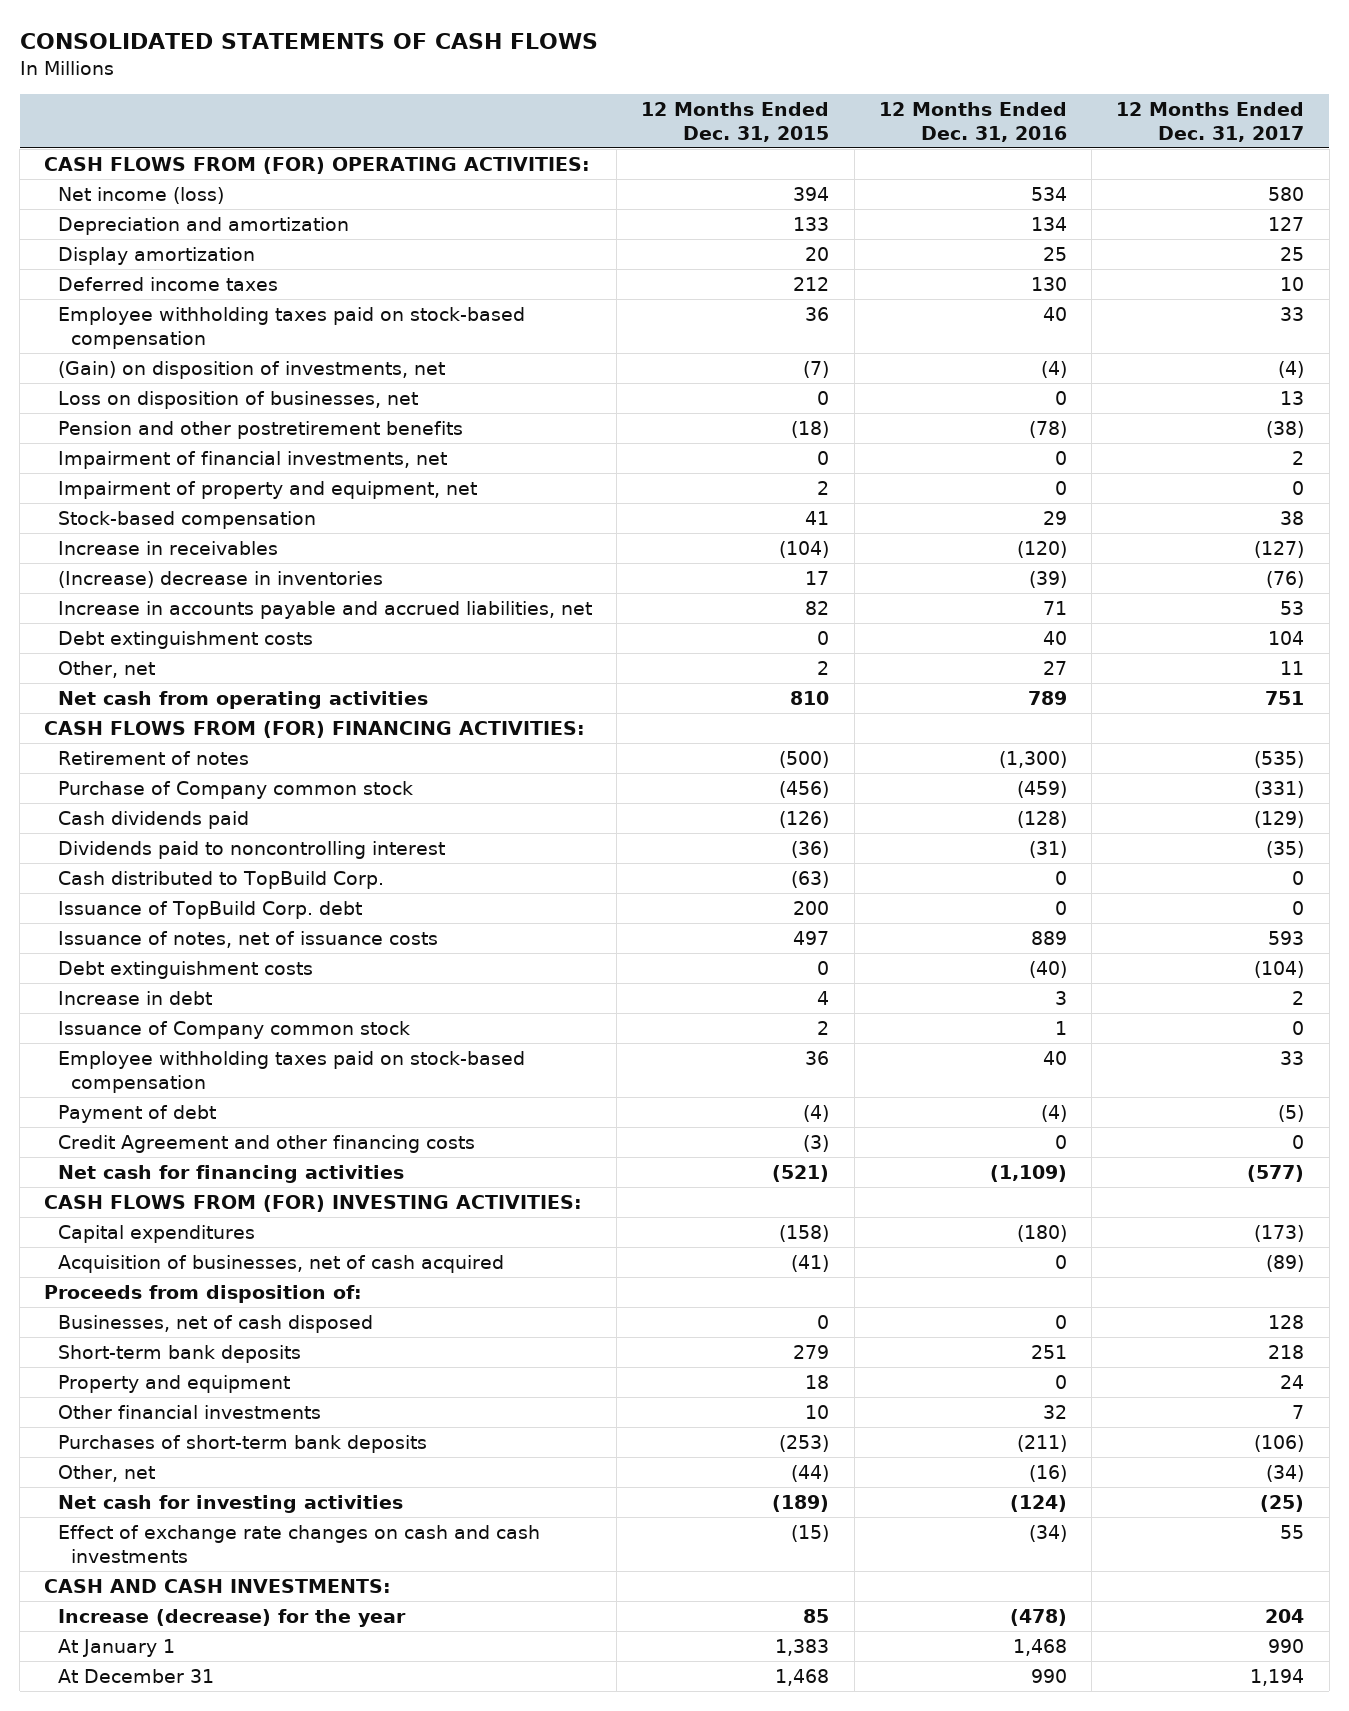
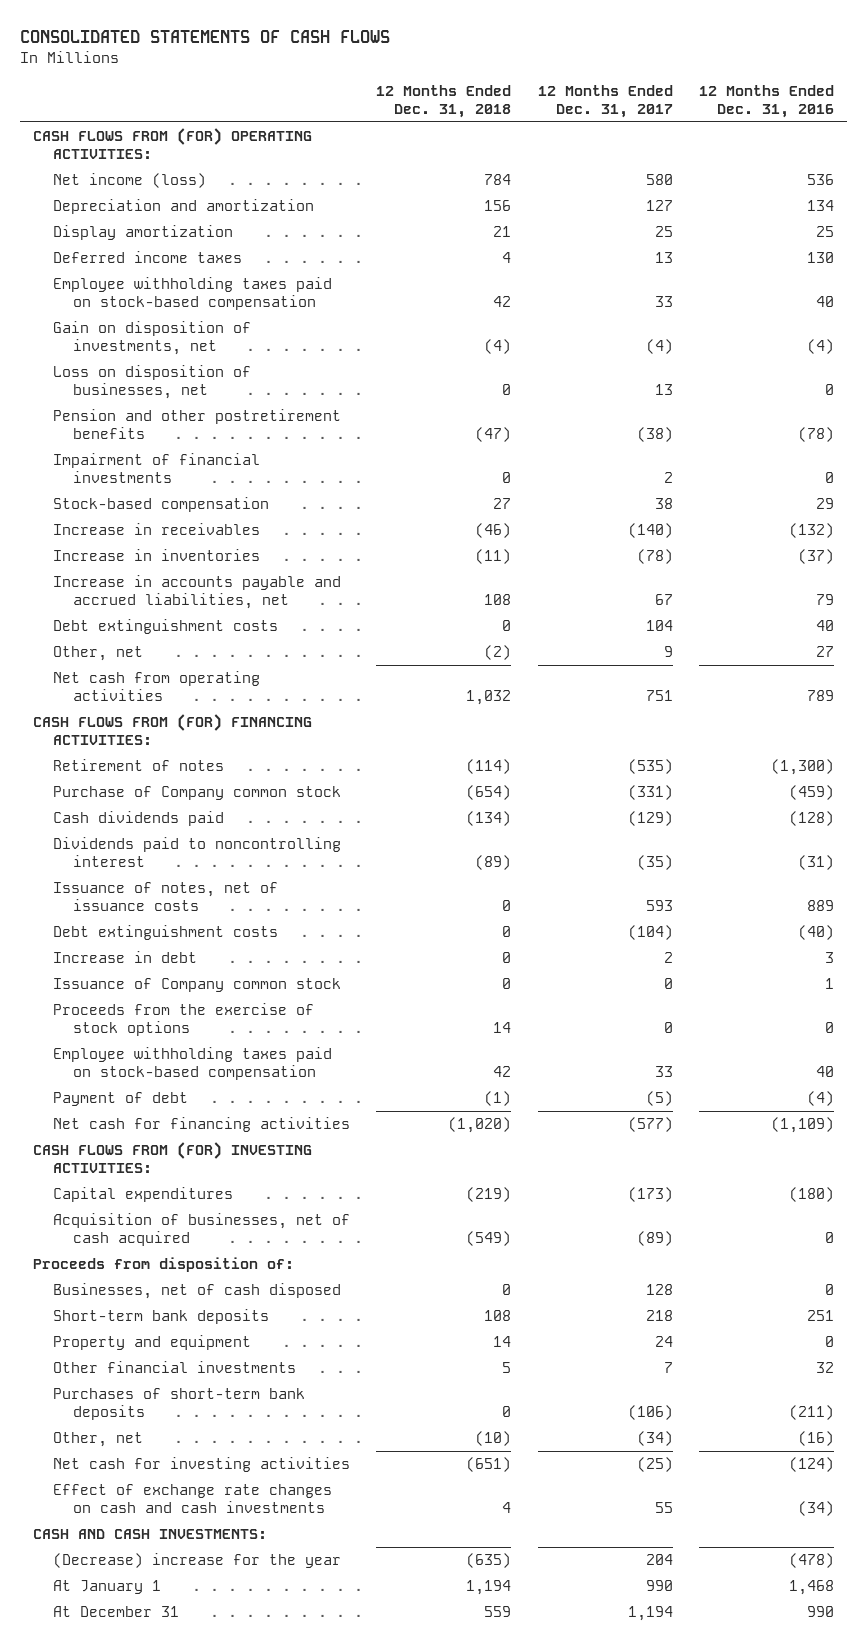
- | 12 Months Ended Dec. 31, 2015 | 12 Months Ended Dec. 31, 2016 | 12 Months Ended Dec. 31, 2017
+ | 12 Months Ended Dec. 31, 2018 | 12 Months Ended Dec. 31, 2017 | 12 Months Ended Dec. 31, 2016
- Net income (loss) | 394 | 534 | 580
+ Net income (loss) | 784 | 580 | 536
- Deferred income taxes | 212 | 130 | 10
+ Deferred income taxes | 4 | 13 | 130
- (Gain) on disposition of investments, net | (7) | (4) | (4)
+ Gain on disposition of investments, net | (4) | (4) | (4)
- Impairment of financial investments, net | 0 | 0 | 2
- Impairment of property and equipment, net | 2 | 0 | 0
+ Impairment of financial investments | 0 | 2 | 0
- Increase in receivables | (104) | (120) | (127)
- (Increase) decrease in inventories | 17 | (39) | (76)
- Increase in accounts payable and accrued liabilities, net | 82 | 71 | 53
+ Increase in receivables | (46) | (140) | (132)
+ Increase in inventories | (11) | (78) | (37)
+ Increase in accounts payable and accrued liabilities, net | 108 | 67 | 79
- Other, net | 2 | 27 | 11
+ Other, net | (2) | 9 | 27
- Cash distributed to TopBuild Corp. | (63) | 0 | 0
- Issuance of TopBuild Corp. debt | 200 | 0 | 0
+ Proceeds from the exercise of stock options | 14 | 0 | 0
- Credit Agreement and other financing costs | (3) | 0 | 0
- Increase (decrease) for the year | 85 | (478) | 204
+ (Decrease) increase for the year | (635) | 204 | (478)

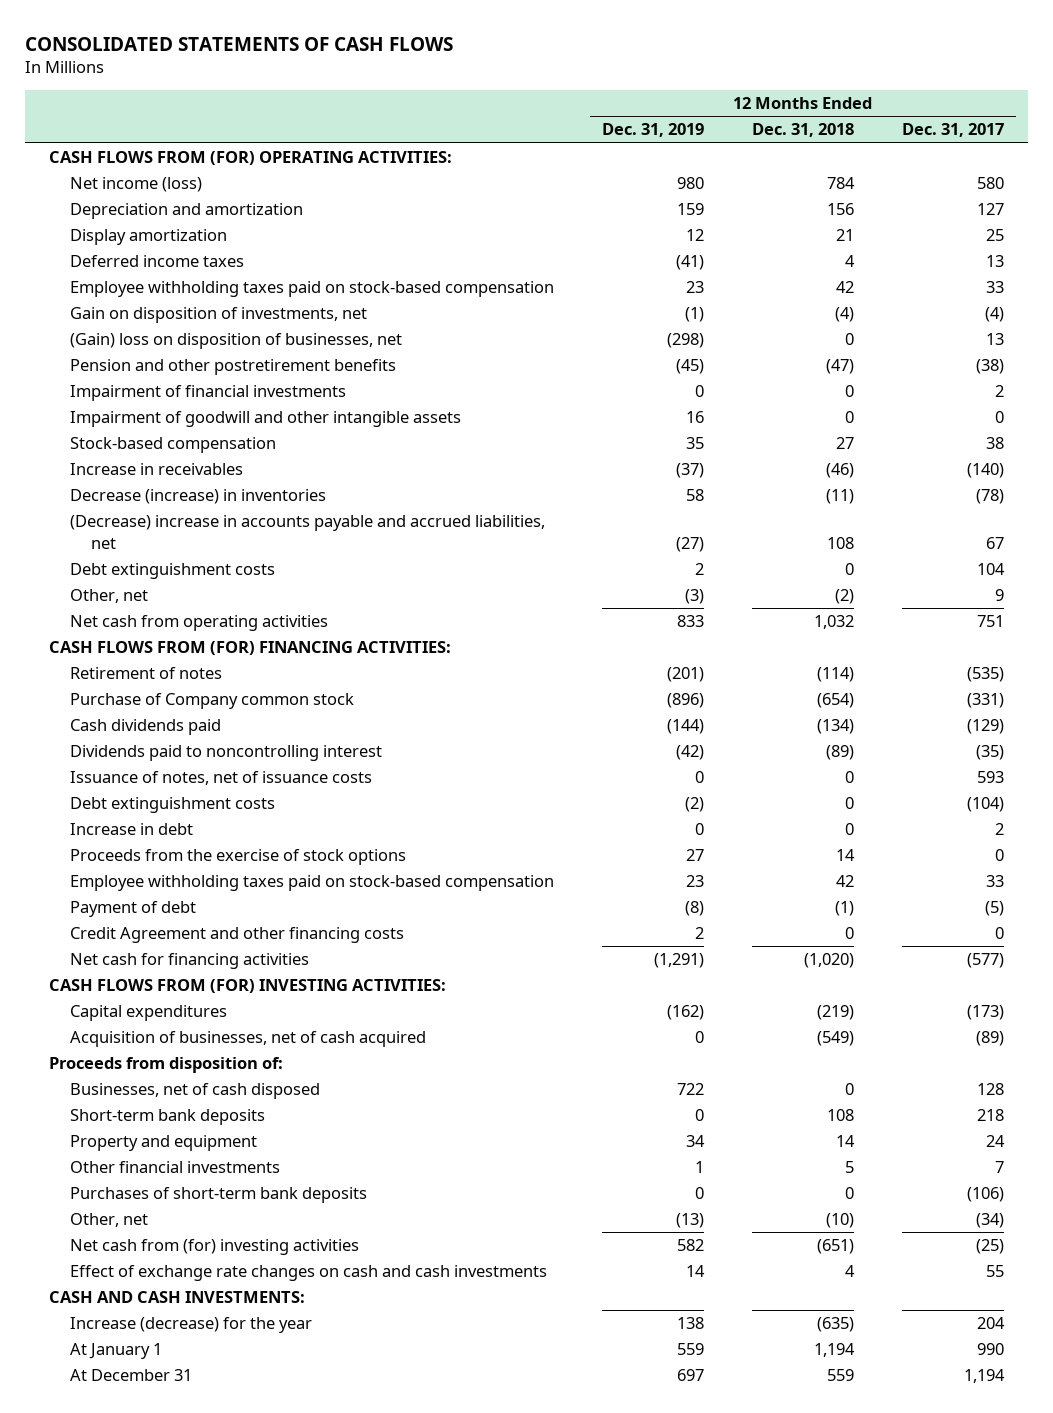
- | 12 Months Ended Dec. 31, 2018 | 12 Months Ended Dec. 31, 2017 | 12 Months Ended Dec. 31, 2016
+ | 12 Months Ended Dec. 31, 2019 | 12 Months Ended Dec. 31, 2018 | 12 Months Ended Dec. 31, 2017
- Loss on disposition of businesses, net | 0 | 13 | 0
+ (Gain) loss on disposition of businesses, net | (298) | 0 | 13
+ Impairment of goodwill and other intangible assets | 16 | 0 | 0
- Increase in inventories | (11) | (78) | (37)
- Increase in accounts payable and accrued liabilities, net | 108 | 67 | 79
+ Decrease (increase) in inventories | 58 | (11) | (78)
+ (Decrease) increase in accounts payable and accrued liabilities, net | (27) | 108 | 67
- Issuance of Company common stock | 0 | 0 | 1
+ Credit Agreement and other financing costs | 2 | 0 | 0
- Net cash for investing activities | (651) | (25) | (124)
+ Net cash from (for) investing activities | 582 | (651) | (25)
- (Decrease) increase for the year | (635) | 204 | (478)
+ Increase (decrease) for the year | 138 | (635) | 204

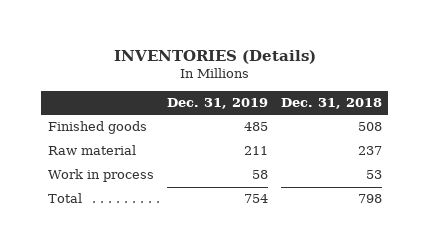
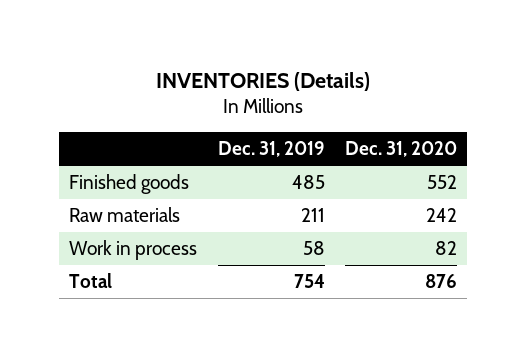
- | Dec. 31, 2019 | Dec. 31, 2018
+ | Dec. 31, 2019 | Dec. 31, 2020
- Raw material | 211 | 237
+ Raw materials | 211 | 242

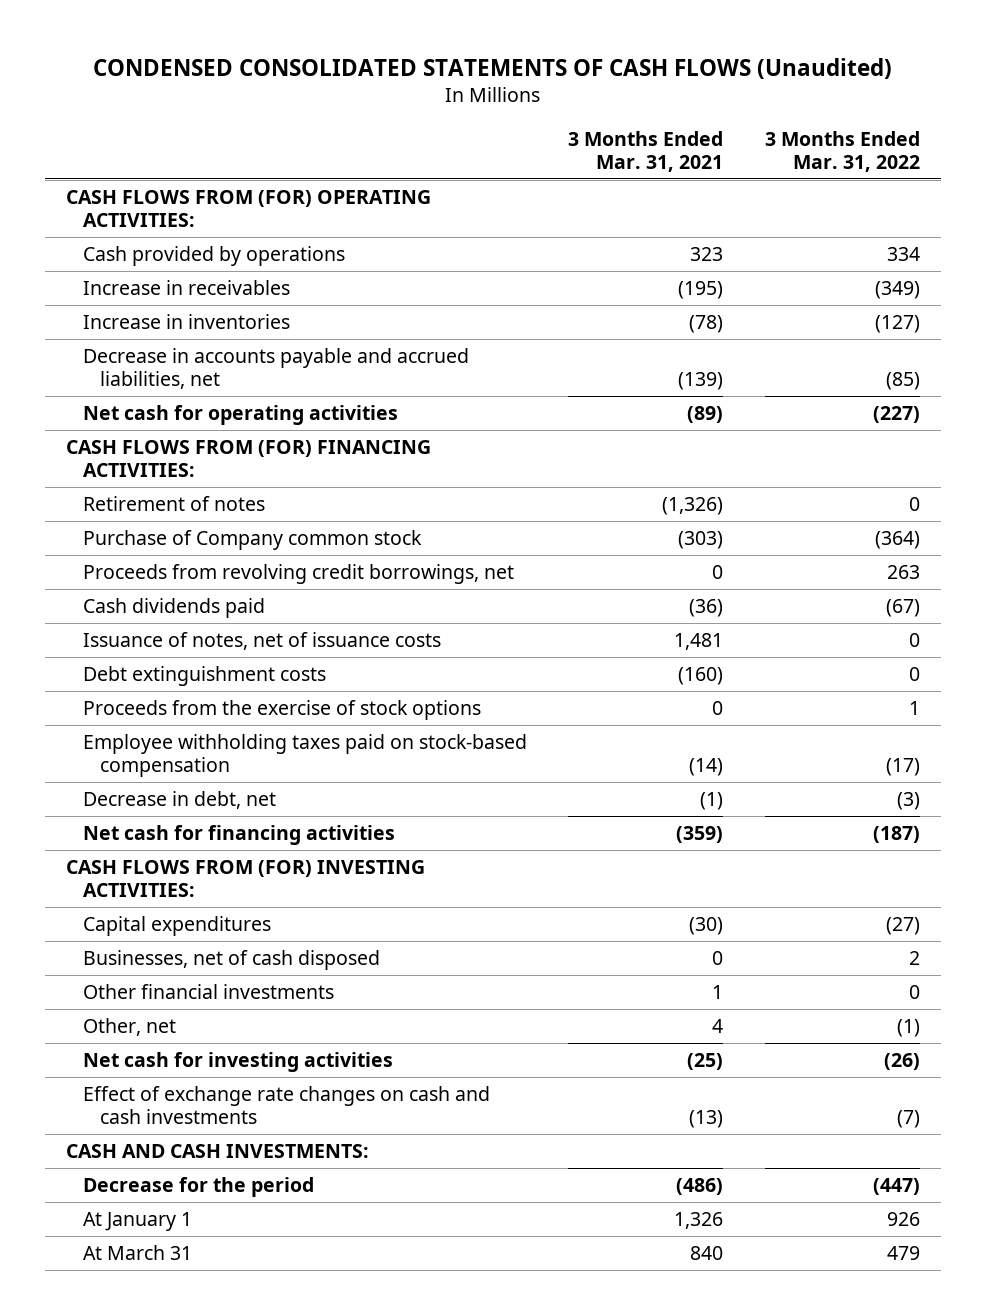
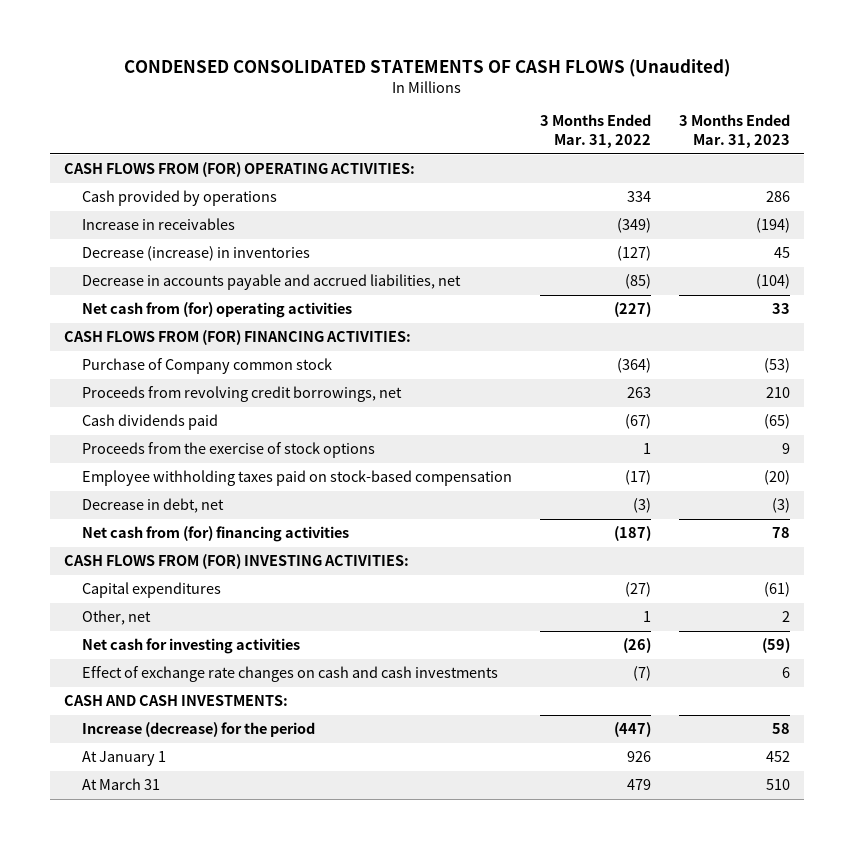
- | 3 Months Ended Mar. 31, 2021 | 3 Months Ended Mar. 31, 2022
+ | 3 Months Ended Mar. 31, 2022 | 3 Months Ended Mar. 31, 2023
- Increase in inventories | (78) | (127)
+ Decrease (increase) in inventories | (127) | 45
- Net cash for operating activities | (89) | (227)
+ Net cash from (for) operating activities | (227) | 33
- Retirement of notes | (1,326) | 0
- Issuance of notes, net of issuance costs | 1,481 | 0
- Debt extinguishment costs | (160) | 0
- Net cash for financing activities | (359) | (187)
+ Net cash from (for) financing activities | (187) | 78
- Businesses, net of cash disposed | 0 | 2
- Other financial investments | 1 | 0
- Other, net | 4 | (1)
+ Other, net | 1 | 2
- Decrease for the period | (486) | (447)
+ Increase (decrease) for the period | (447) | 58

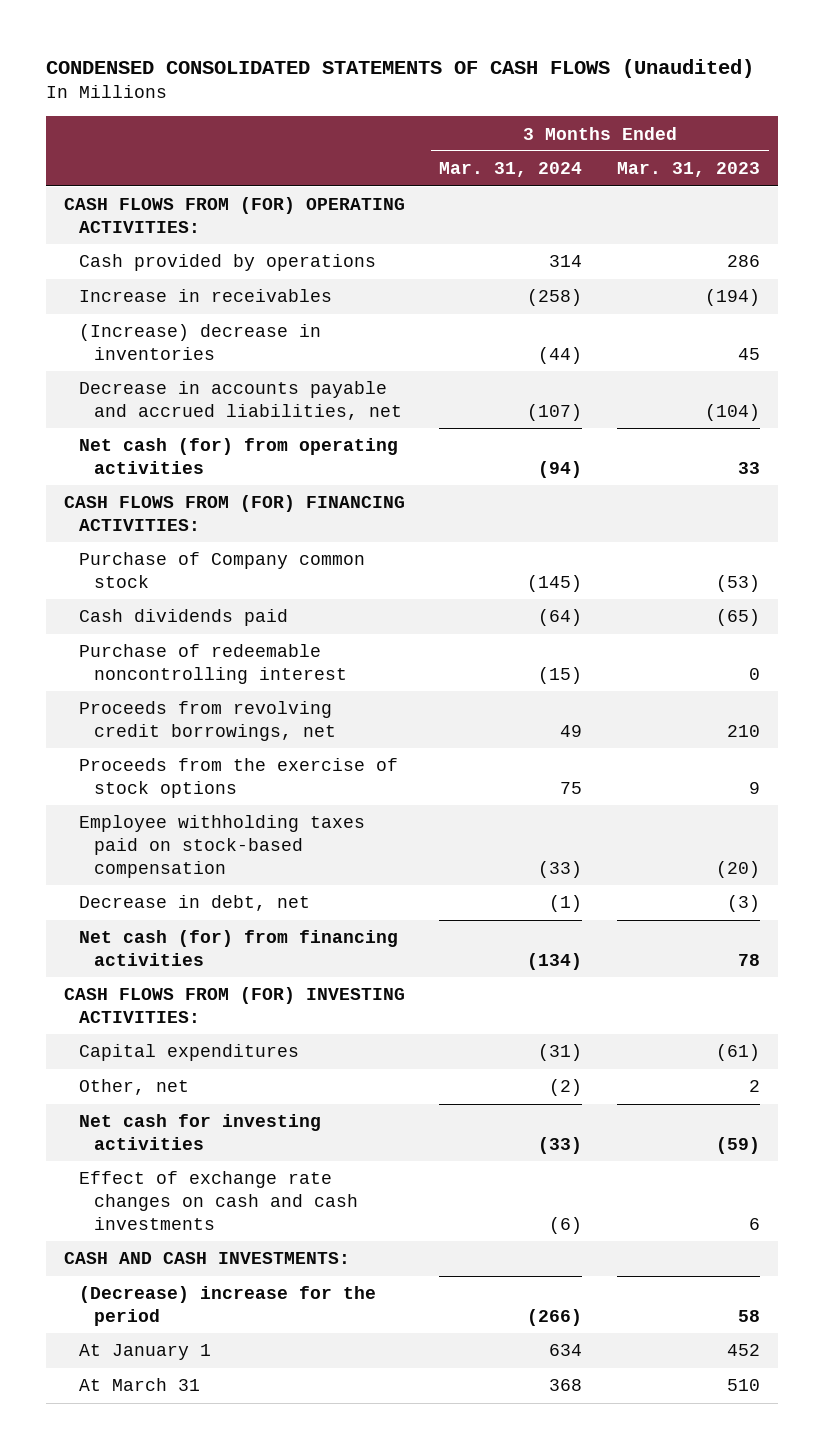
- | 3 Months Ended Mar. 31, 2022 | 3 Months Ended Mar. 31, 2023
+ | 3 Months Ended Mar. 31, 2024 | 3 Months Ended Mar. 31, 2023
- Decrease (increase) in inventories | (127) | 45
+ (Increase) decrease in inventories | (44) | 45
- Net cash from (for) operating activities | (227) | 33
+ Net cash (for) from operating activities | (94) | 33
+ Purchase of redeemable noncontrolling interest | (15) | 0
moved down: Proceeds from revolving credit borrowings, net | 49 | 210
- Net cash from (for) financing activities | (187) | 78
+ Net cash (for) from financing activities | (134) | 78
- Increase (decrease) for the period | (447) | 58
+ (Decrease) increase for the period | (266) | 58

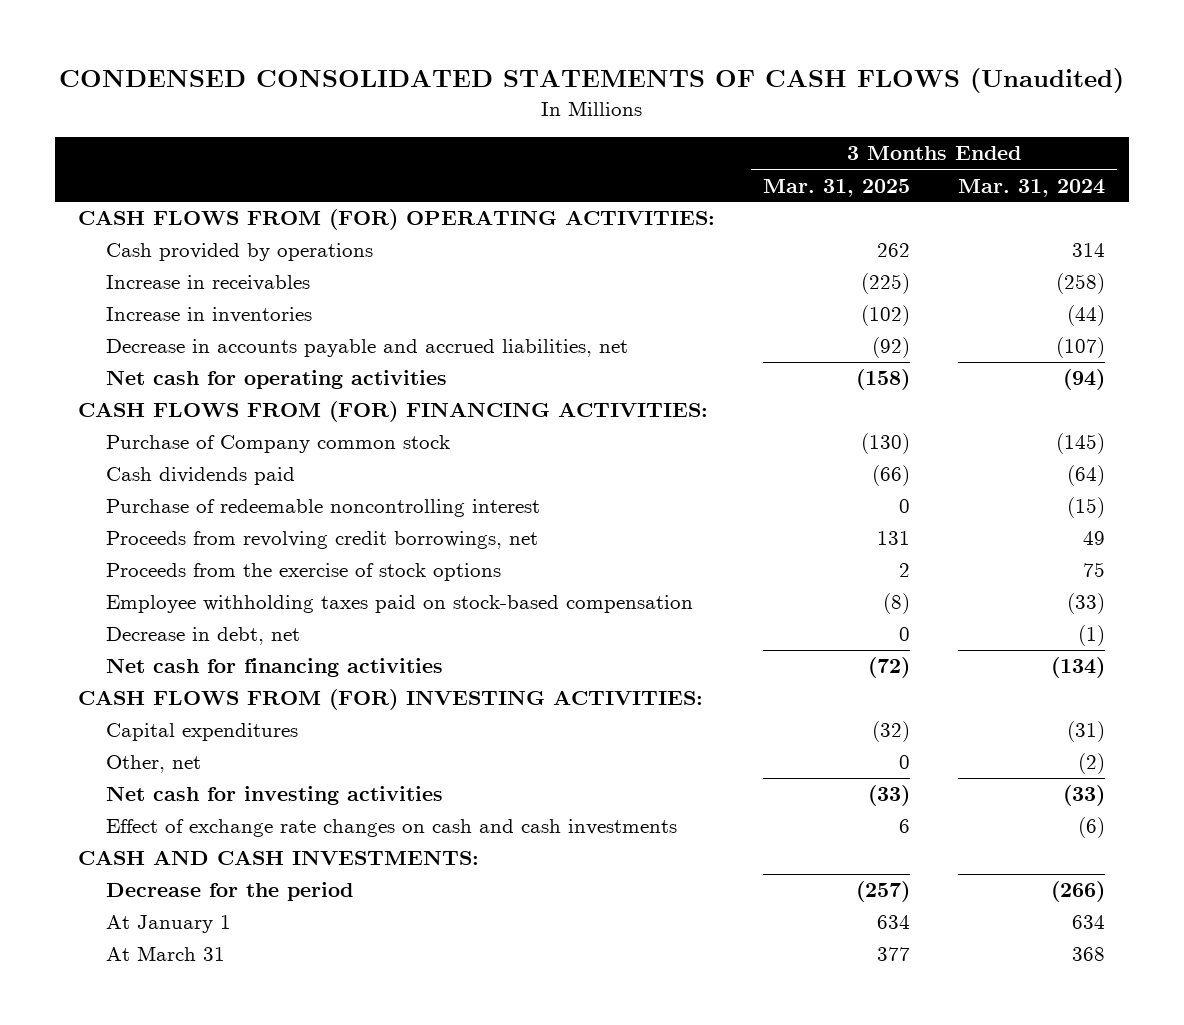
- | 3 Months Ended Mar. 31, 2024 | 3 Months Ended Mar. 31, 2023
+ | 3 Months Ended Mar. 31, 2025 | 3 Months Ended Mar. 31, 2024
- (Increase) decrease in inventories | (44) | 45
+ Increase in inventories | (102) | (44)
- Net cash (for) from operating activities | (94) | 33
+ Net cash for operating activities | (158) | (94)
- Net cash (for) from financing activities | (134) | 78
+ Net cash for financing activities | (72) | (134)
- (Decrease) increase for the period | (266) | 58
+ Decrease for the period | (257) | (266)

